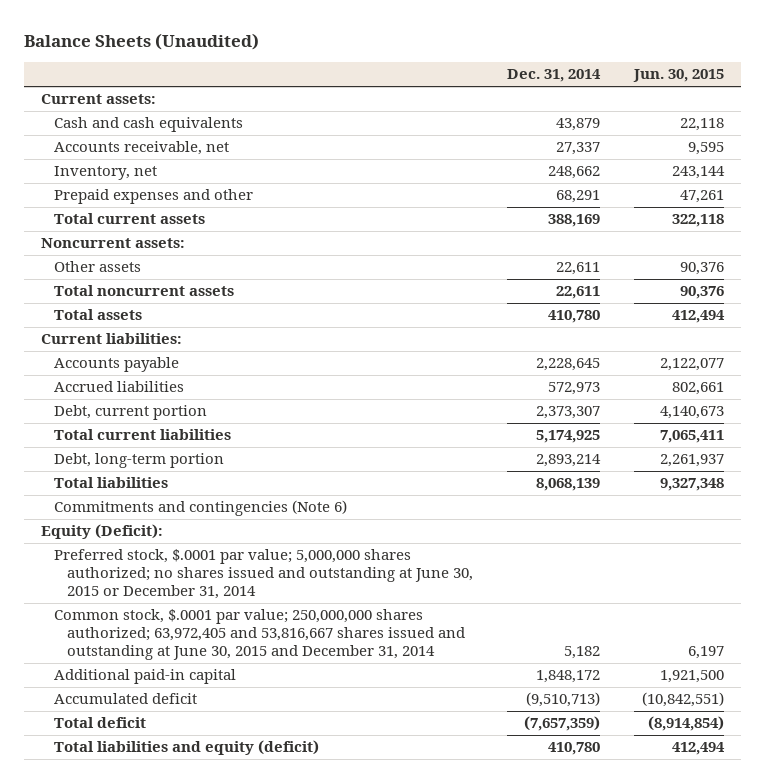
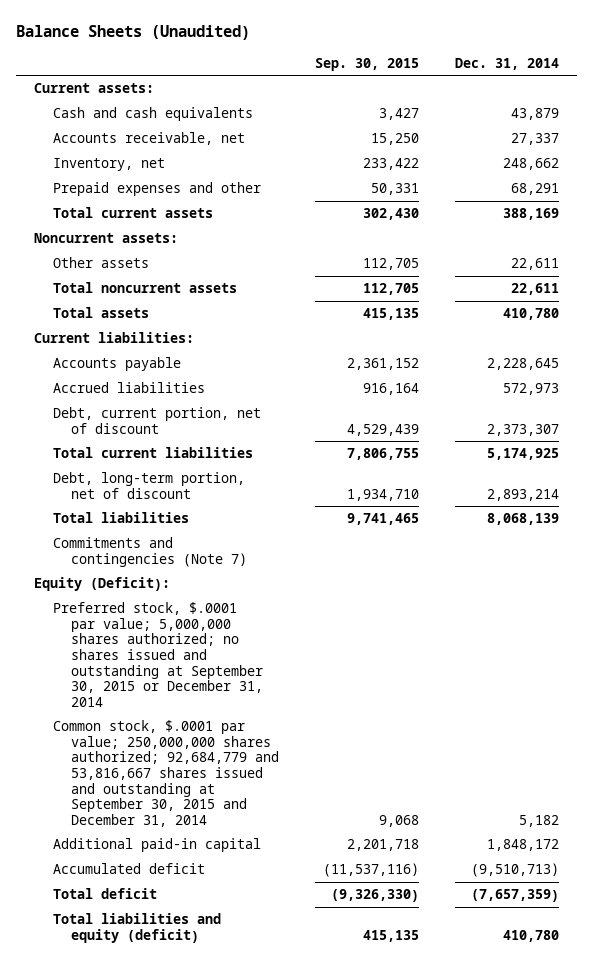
- | Dec. 31, 2014 | Jun. 30, 2015
+ | Sep. 30, 2015 | Dec. 31, 2014
- Debt, current portion | 2,373,307 | 4,140,673
+ Debt, current portion, net of discount | 4,529,439 | 2,373,307
- Debt, long-term portion | 2,893,214 | 2,261,937
+ Debt, long-term portion, net of discount | 1,934,710 | 2,893,214
- Commitments and contingencies (Note 6)
+ Commitments and contingencies (Note 7)
- Preferred stock, $.0001 par value; 5,000,000 shares authorized; no shares issued and outstanding at June 30, 2015 or December 31, 2014
- Common stock, $.0001 par value; 250,000,000 shares authorized; 63,972,405 and 53,816,667 shares issued and outstanding at June 30, 2015 and December 31, 2014 | 5,182 | 6,197
+ Preferred stock, $.0001 par value; 5,000,000 shares authorized; no shares issued and outstanding at September 30, 2015 or December 31, 2014
+ Common stock, $.0001 par value; 250,000,000 shares authorized; 92,684,779 and 53,816,667 shares issued and outstanding at September 30, 2015 and December 31, 2014 | 9,068 | 5,182

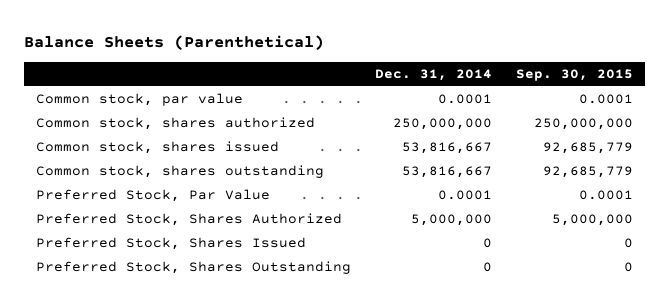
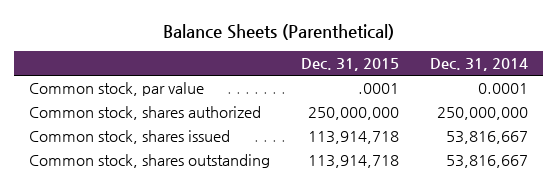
- | Dec. 31, 2014 | Sep. 30, 2015
+ | Dec. 31, 2015 | Dec. 31, 2014
- Preferred Stock, Par Value | 0.0001 | 0.0001
- Preferred Stock, Shares Authorized | 5,000,000 | 5,000,000
- Preferred Stock, Shares Issued | 0 | 0
- Preferred Stock, Shares Outstanding | 0 | 0

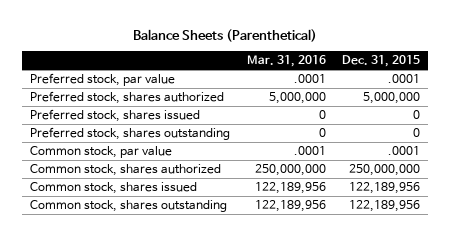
- | Dec. 31, 2015 | Dec. 31, 2014
+ | Mar. 31, 2016 | Dec. 31, 2015
+ Preferred stock, par value | .0001 | .0001
+ Preferred stock, shares authorized | 5,000,000 | 5,000,000
+ Preferred stock, shares issued | 0 | 0
+ Preferred stock, shares outstanding | 0 | 0
- Common stock, shares issued | 113,914,718 | 53,816,667
- Common stock, shares outstanding | 113,914,718 | 53,816,667
+ Common stock, shares issued | 122,189,956 | 122,189,956
+ Common stock, shares outstanding | 122,189,956 | 122,189,956

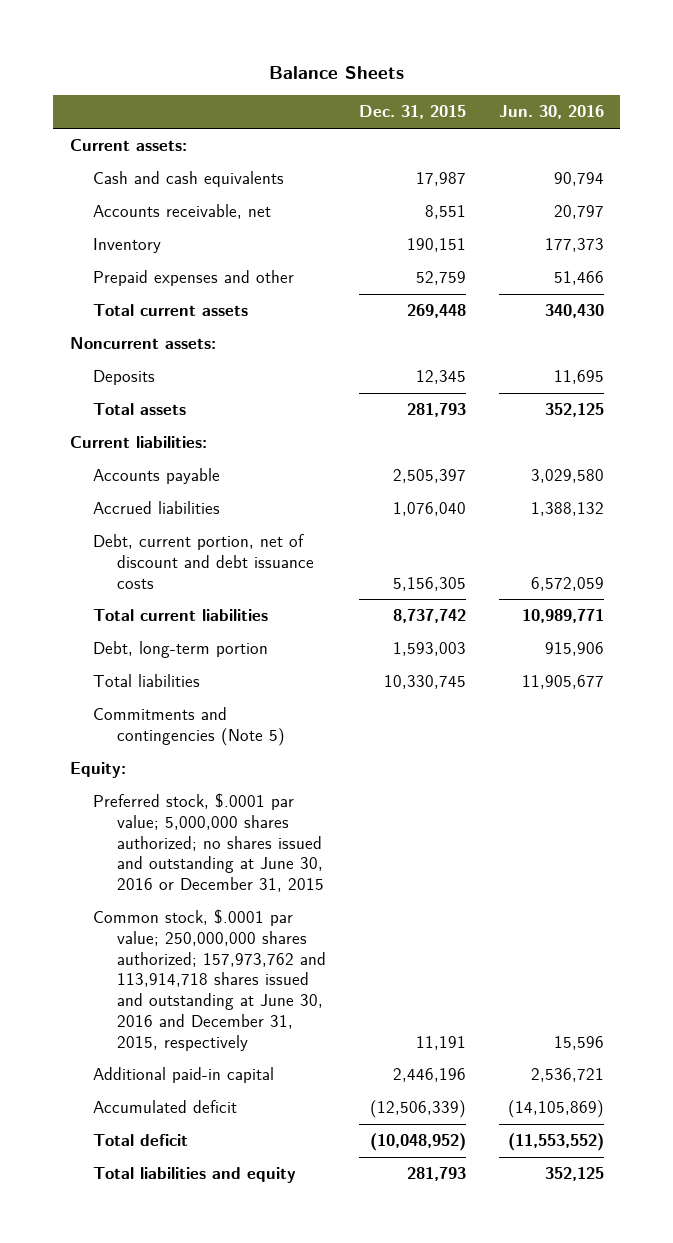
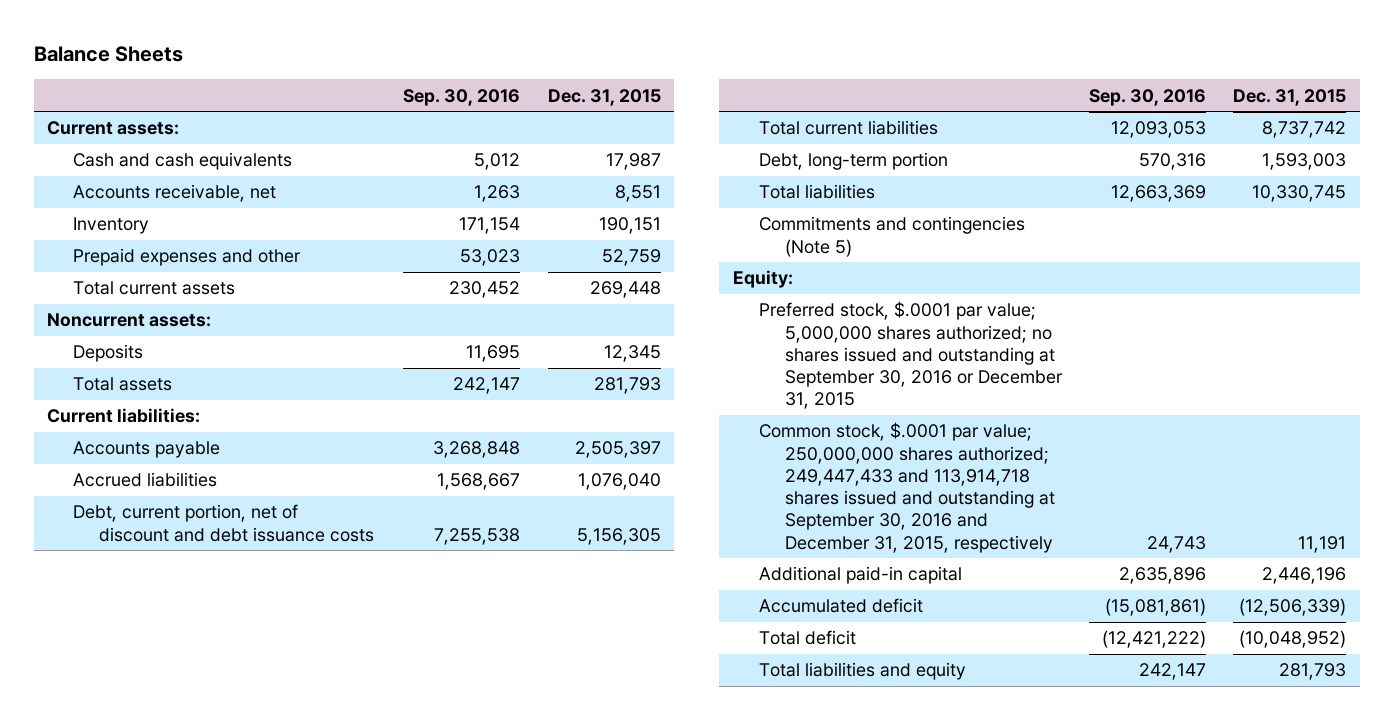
- | Dec. 31, 2015 | Jun. 30, 2016
+ | Sep. 30, 2016 | Dec. 31, 2015
- Preferred stock, $.0001 par value; 5,000,000 shares authorized; no shares issued and outstanding at June 30, 2016 or December 31, 2015
- Common stock, $.0001 par value; 250,000,000 shares authorized; 157,973,762 and 113,914,718 shares issued and outstanding at June 30, 2016 and December 31, 2015, respectively | 11,191 | 15,596
+ Preferred stock, $.0001 par value; 5,000,000 shares authorized; no shares issued and outstanding at September 30, 2016 or December 31, 2015
+ Common stock, $.0001 par value; 250,000,000 shares authorized; 249,447,433 and 113,914,718 shares issued and outstanding at September 30, 2016 and December 31, 2015, respectively | 24,743 | 11,191

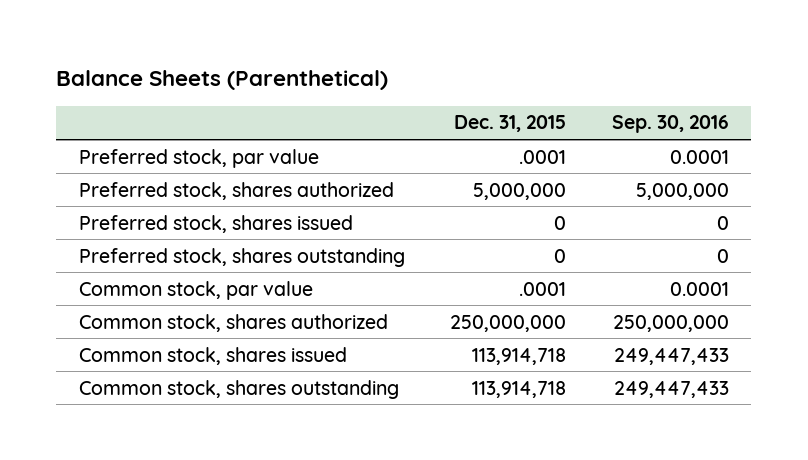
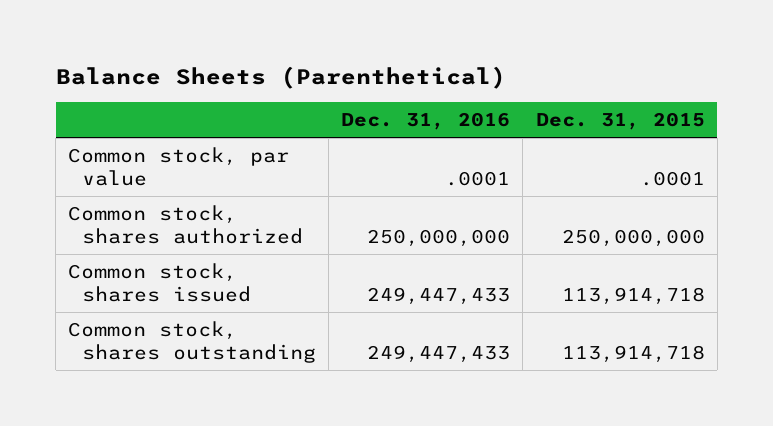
- | Dec. 31, 2015 | Sep. 30, 2016
+ | Dec. 31, 2016 | Dec. 31, 2015
- Preferred stock, par value | .0001 | 0.0001
- Preferred stock, shares authorized | 5,000,000 | 5,000,000
- Preferred stock, shares issued | 0 | 0
- Preferred stock, shares outstanding | 0 | 0

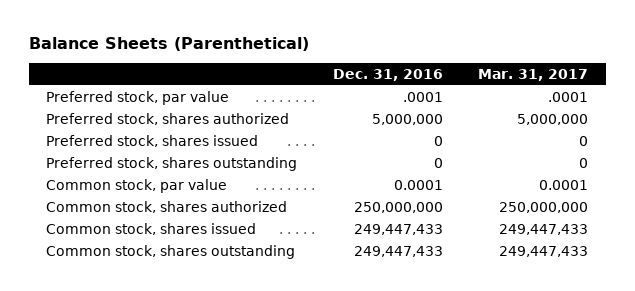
- | Dec. 31, 2016 | Dec. 31, 2015
+ | Dec. 31, 2016 | Mar. 31, 2017
- Common stock, par value | .0001 | .0001
+ Preferred stock, par value | .0001 | .0001
+ Preferred stock, shares authorized | 5,000,000 | 5,000,000
+ Preferred stock, shares issued | 0 | 0
+ Preferred stock, shares outstanding | 0 | 0
+ Common stock, par value | 0.0001 | 0.0001

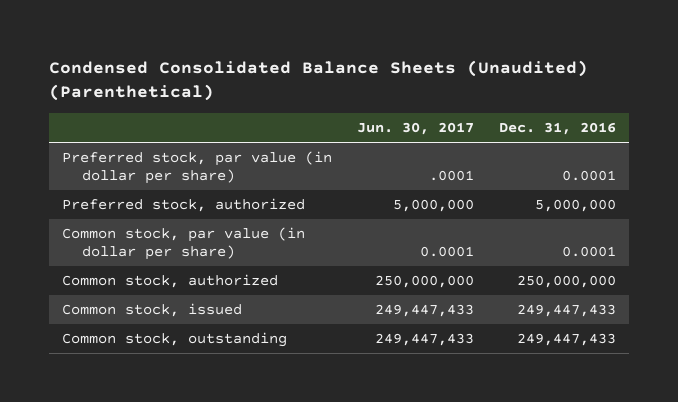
- Balance Sheets (Parenthetical)
+ Condensed Consolidated Balance Sheets (Unaudited) (Parenthetical)
- | Dec. 31, 2016 | Mar. 31, 2017
+ | Jun. 30, 2017 | Dec. 31, 2016
- Preferred stock, par value | .0001 | .0001
- Preferred stock, shares authorized | 5,000,000 | 5,000,000
- Preferred stock, shares issued | 0 | 0
- Preferred stock, shares outstanding | 0 | 0
- Common stock, par value | 0.0001 | 0.0001
- Common stock, shares authorized | 250,000,000 | 250,000,000
- Common stock, shares issued | 249,447,433 | 249,447,433
- Common stock, shares outstanding | 249,447,433 | 249,447,433
+ Preferred stock, par value (in dollar per share) | .0001 | 0.0001
+ Preferred stock, authorized | 5,000,000 | 5,000,000
+ Common stock, par value (in dollar per share) | 0.0001 | 0.0001
+ Common stock, authorized | 250,000,000 | 250,000,000
+ Common stock, issued | 249,447,433 | 249,447,433
+ Common stock, outstanding | 249,447,433 | 249,447,433

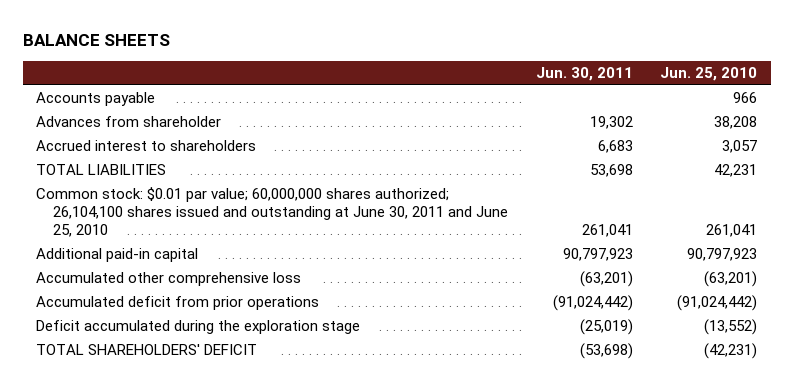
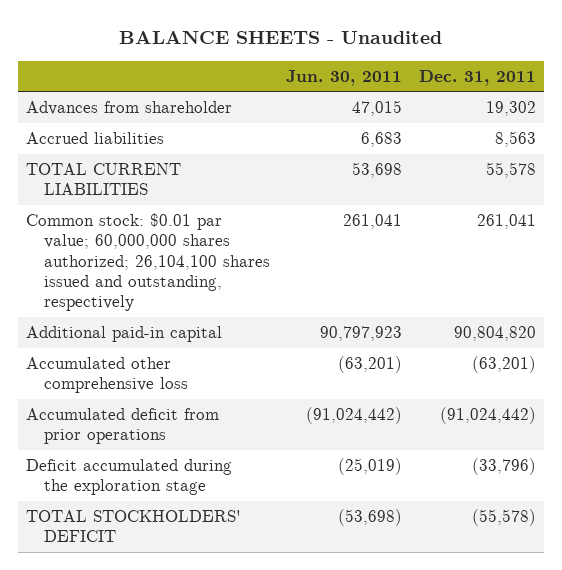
- BALANCE SHEETS
+ BALANCE SHEETS - Unaudited
- | Jun. 30, 2011 | Jun. 25, 2010
+ | Jun. 30, 2011 | Dec. 31, 2011
- Accounts payable | | 966
- Advances from shareholder | 19,302 | 38,208
- Accrued interest to shareholders | 6,683 | 3,057
- TOTAL LIABILITIES | 53,698 | 42,231
- Common stock: $0.01 par value; 60,000,000 shares authorized; 26,104,100 shares issued and outstanding at June 30, 2011 and June 25, 2010 | 261,041 | 261,041
+ Advances from shareholder | 47,015 | 19,302
+ Accrued liabilities | 6,683 | 8,563
+ TOTAL CURRENT LIABILITIES | 53,698 | 55,578
+ Common stock: $0.01 par value; 60,000,000 shares authorized; 26,104,100 shares issued and outstanding, respectively | 261,041 | 261,041
- TOTAL SHAREHOLDERS' DEFICIT | (53,698) | (42,231)
+ TOTAL STOCKHOLDERS' DEFICIT | (53,698) | (55,578)

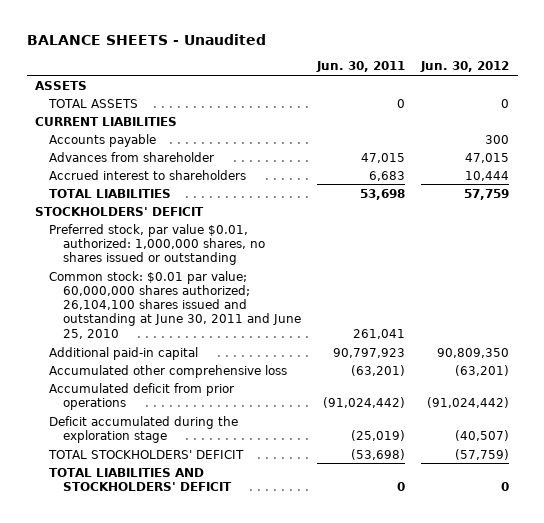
- | Jun. 30, 2011 | Dec. 31, 2011
+ | Jun. 30, 2011 | Jun. 30, 2012
+ ASSETS
+ TOTAL ASSETS | 0 | 0
+ CURRENT LIABILITIES
+ Accounts payable | | 300
- Accrued liabilities | 6,683 | 8,563
- TOTAL CURRENT LIABILITIES | 53,698 | 55,578
- Common stock: $0.01 par value; 60,000,000 shares authorized; 26,104,100 shares issued and outstanding, respectively | 261,041 | 261,041
+ Accrued interest to shareholders | 6,683 | 10,444
+ TOTAL LIABILITIES | 53,698 | 57,759
+ STOCKHOLDERS' DEFICIT
+ Preferred stock, par value $0.01, authorized: 1,000,000 shares, no shares issued or outstanding
+ Common stock: $0.01 par value; 60,000,000 shares authorized; 26,104,100 shares issued and outstanding at June 30, 2011 and June 25, 2010 | 261,041 |
+ TOTAL LIABILITIES AND STOCKHOLDERS' DEFICIT | 0 | 0

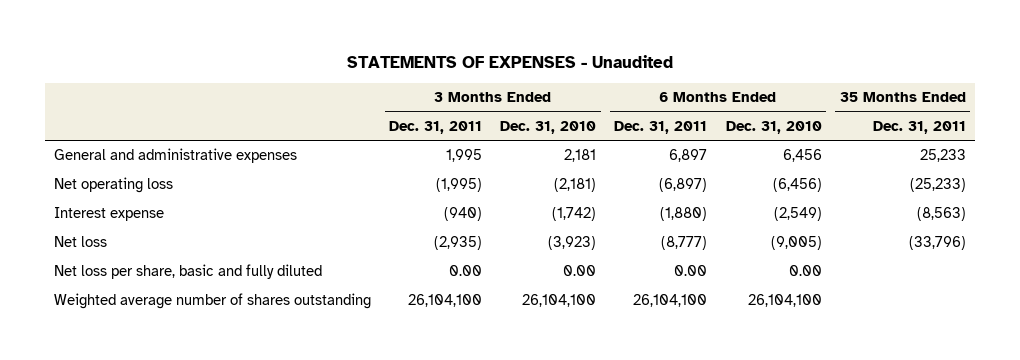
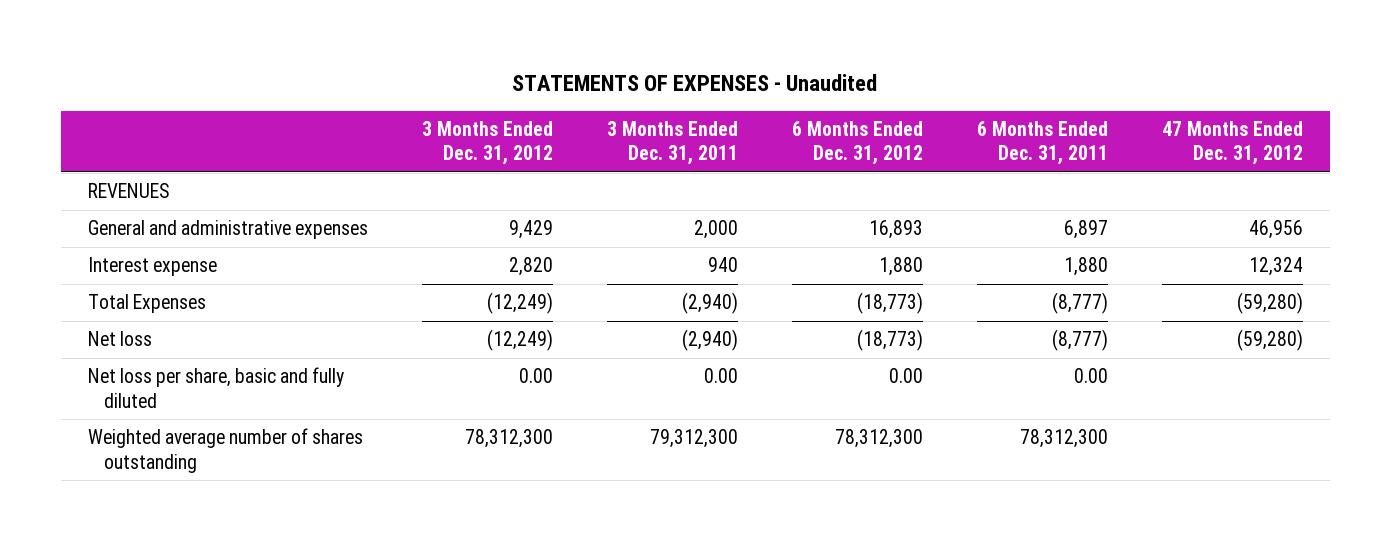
- | 3 Months Ended Dec. 31, 2011 | 3 Months Ended Dec. 31, 2010 | 6 Months Ended Dec. 31, 2011 | 6 Months Ended Dec. 31, 2010 | 35 Months Ended Dec. 31, 2011
+ | 3 Months Ended Dec. 31, 2012 | 3 Months Ended Dec. 31, 2011 | 6 Months Ended Dec. 31, 2012 | 6 Months Ended Dec. 31, 2011 | 47 Months Ended Dec. 31, 2012
- General and administrative expenses | 1,995 | 2,181 | 6,897 | 6,456 | 25,233
- Net operating loss | (1,995) | (2,181) | (6,897) | (6,456) | (25,233)
- Interest expense | (940) | (1,742) | (1,880) | (2,549) | (8,563)
- Net loss | (2,935) | (3,923) | (8,777) | (9,005) | (33,796)
+ REVENUES
+ General and administrative expenses | 9,429 | 2,000 | 16,893 | 6,897 | 46,956
+ Interest expense | 2,820 | 940 | 1,880 | 1,880 | 12,324
+ Total Expenses | (12,249) | (2,940) | (18,773) | (8,777) | (59,280)
+ Net loss | (12,249) | (2,940) | (18,773) | (8,777) | (59,280)
- Weighted average number of shares outstanding | 26,104,100 | 26,104,100 | 26,104,100 | 26,104,100 |
+ Weighted average number of shares outstanding | 78,312,300 | 79,312,300 | 78,312,300 | 78,312,300 |

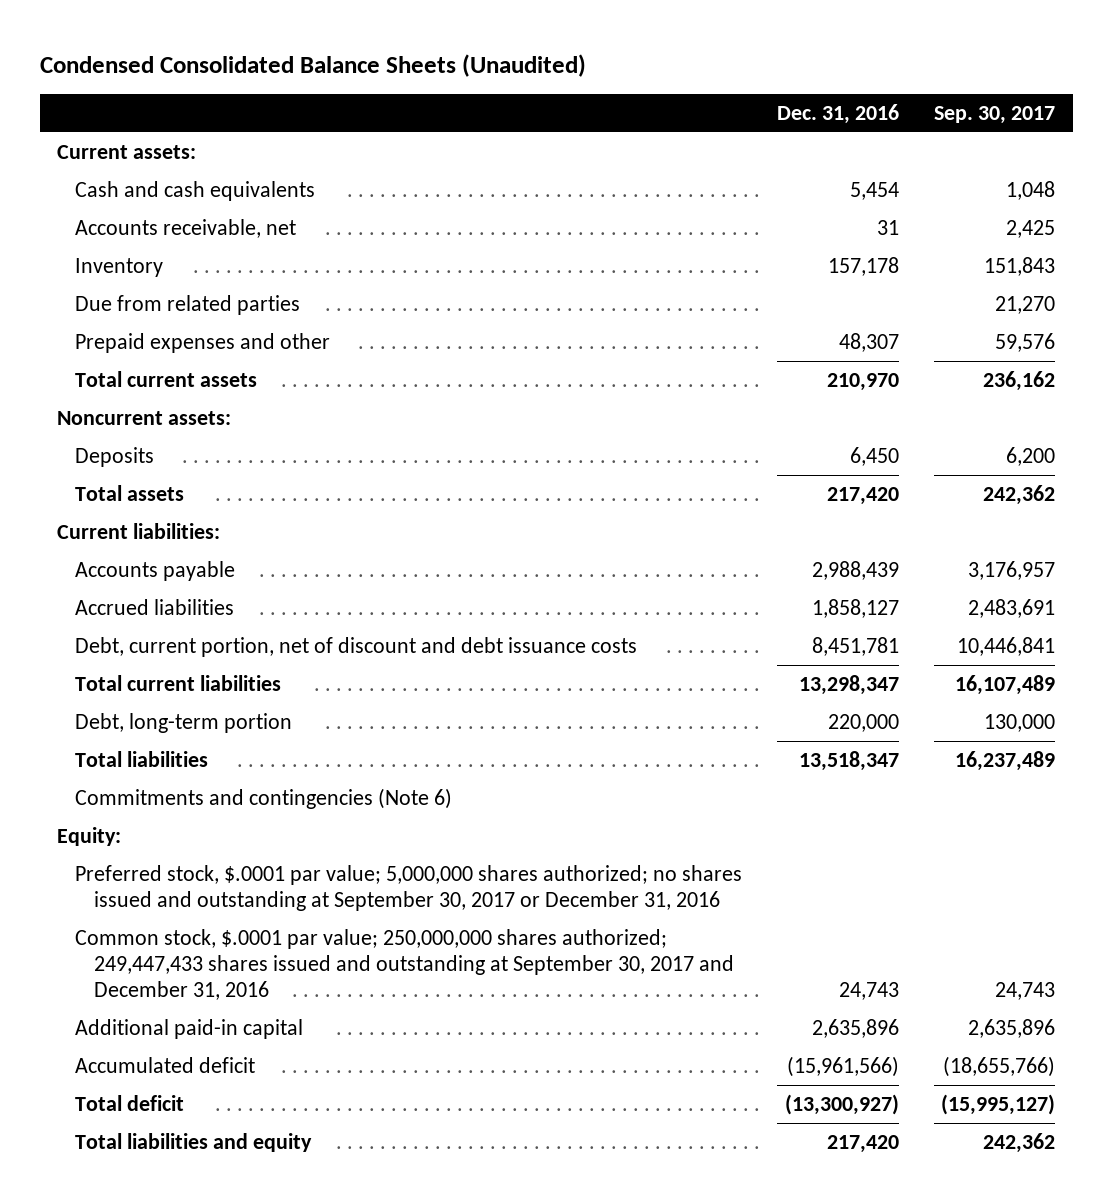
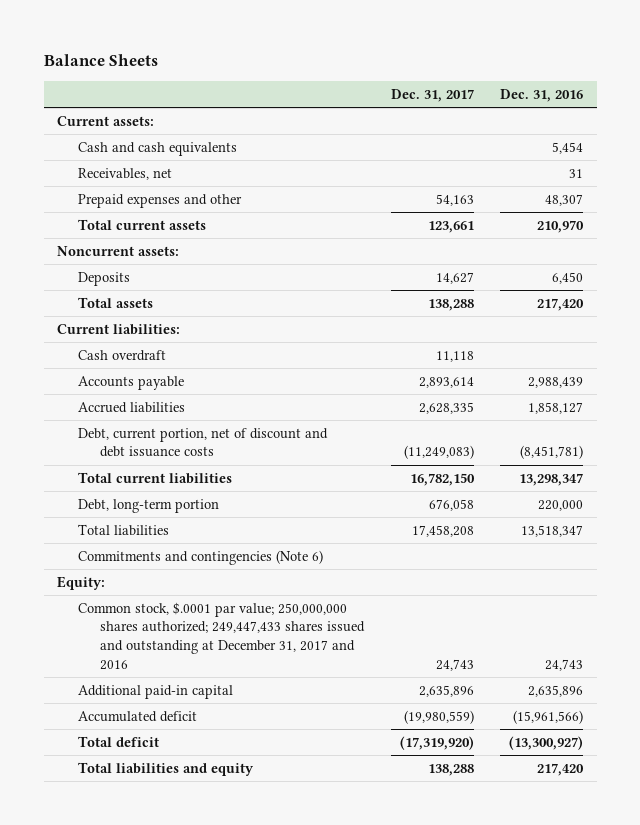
- Condensed Consolidated Balance Sheets (Unaudited)
+ Balance Sheets
- | Dec. 31, 2016 | Sep. 30, 2017
+ | Dec. 31, 2017 | Dec. 31, 2016
- Accounts receivable, net | 31 | 2,425
- Inventory | 157,178 | 151,843
- Due from related parties | | 21,270
+ Receivables, net | | 31
+ Cash overdraft | 11,118 |
- Debt, current portion, net of discount and debt issuance costs | 8,451,781 | 10,446,841
+ Debt, current portion, net of discount and debt issuance costs | (11,249,083) | (8,451,781)
- Preferred stock, $.0001 par value; 5,000,000 shares authorized; no shares issued and outstanding at September 30, 2017 or December 31, 2016
- Common stock, $.0001 par value; 250,000,000 shares authorized; 249,447,433 shares issued and outstanding at September 30, 2017 and December 31, 2016 | 24,743 | 24,743
+ Common stock, $.0001 par value; 250,000,000 shares authorized; 249,447,433 shares issued and outstanding at December 31, 2017 and 2016 | 24,743 | 24,743

